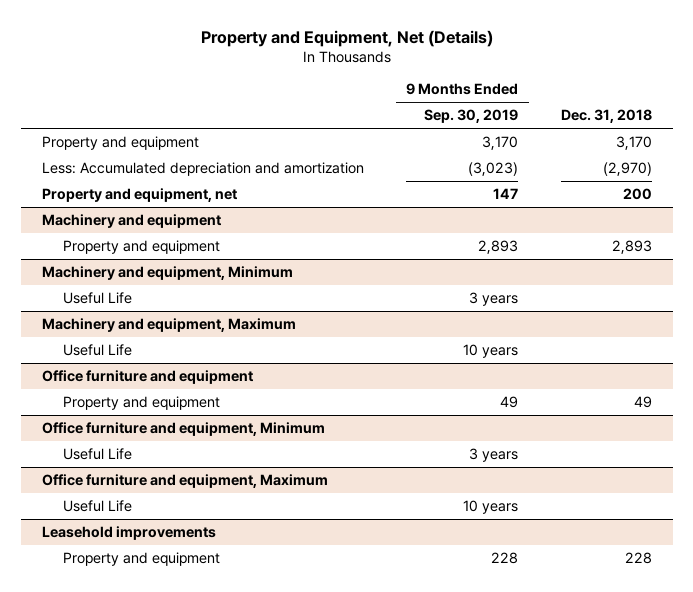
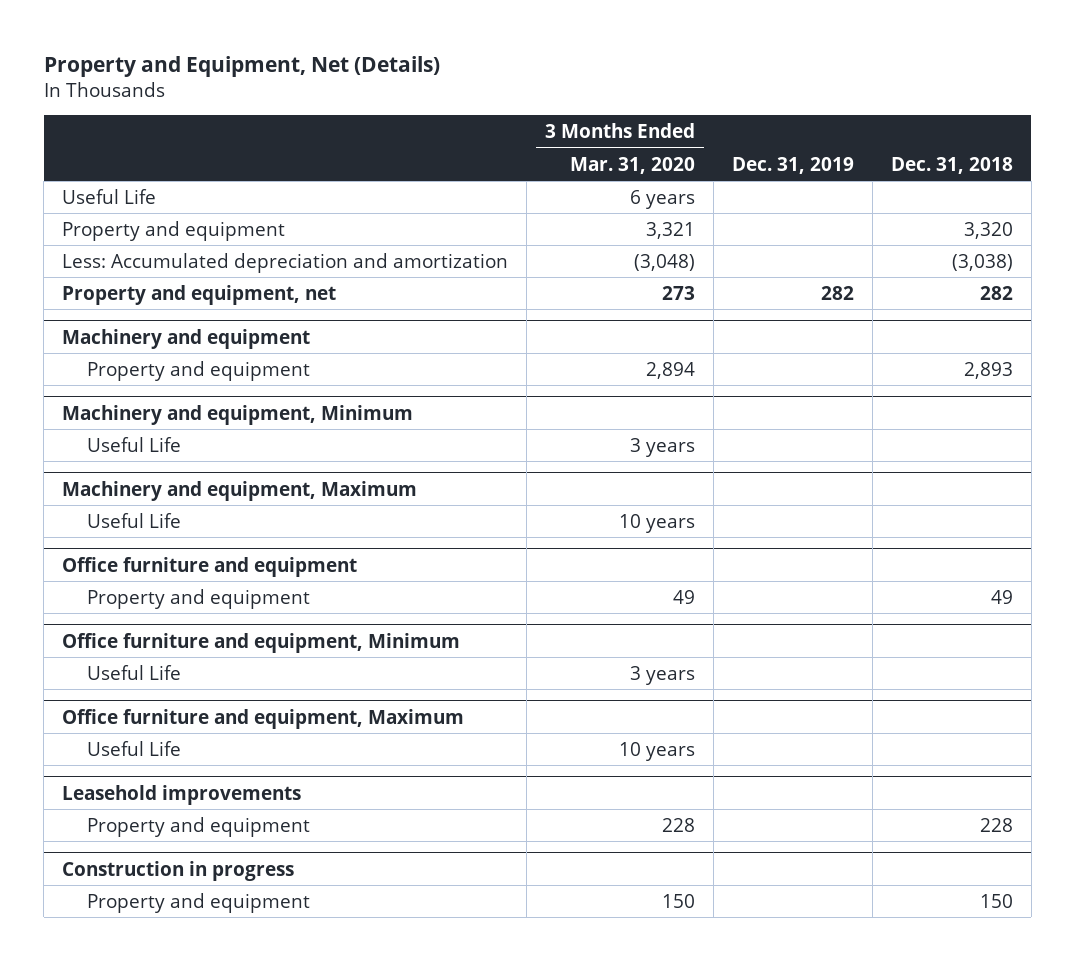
- | 9 Months Ended Sep. 30, 2019 | Dec. 31, 2018
+ | 3 Months Ended Mar. 31, 2020 | Dec. 31, 2019 | Dec. 31, 2018
- Property and equipment | 3,170 | 3,170
- Less: Accumulated depreciation and amortization | (3,023) | (2,970)
- Property and equipment, net | 147 | 200
+ Useful Life | 6 years | |
+ Property and equipment | 3,321 | | 3,320
+ Less: Accumulated depreciation and amortization | (3,048) | | (3,038)
+ Property and equipment, net | 273 | 282 | 282
+ Construction in progress
+ Property and equipment | 150 | | 150

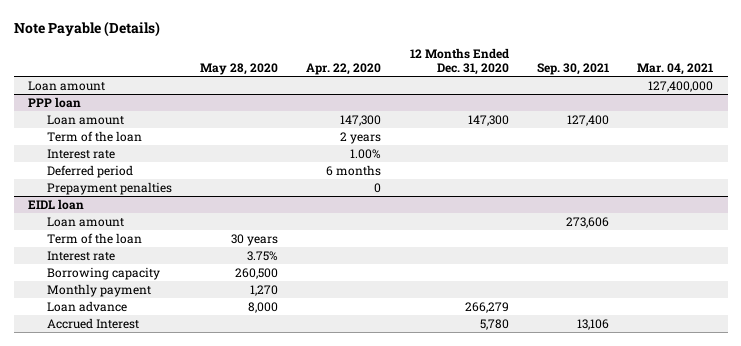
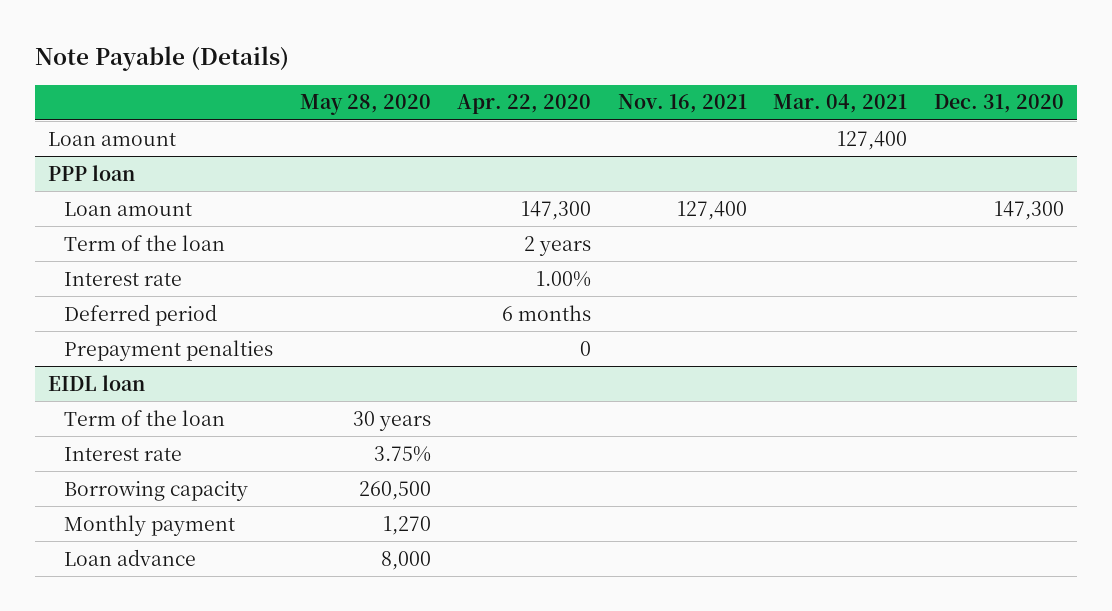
- | May 28, 2020 | Apr. 22, 2020 | 12 Months Ended Dec. 31, 2020 | Sep. 30, 2021 | Mar. 04, 2021
+ | May 28, 2020 | Apr. 22, 2020 | Nov. 16, 2021 | Mar. 04, 2021 | Dec. 31, 2020
- Loan amount | | | | | 127,400,000
+ Loan amount | | | | 127,400 |
@ EIDL loan
- Loan amount | | | | 273,606 |
- Accrued Interest | | | 5,780 | 13,106 |

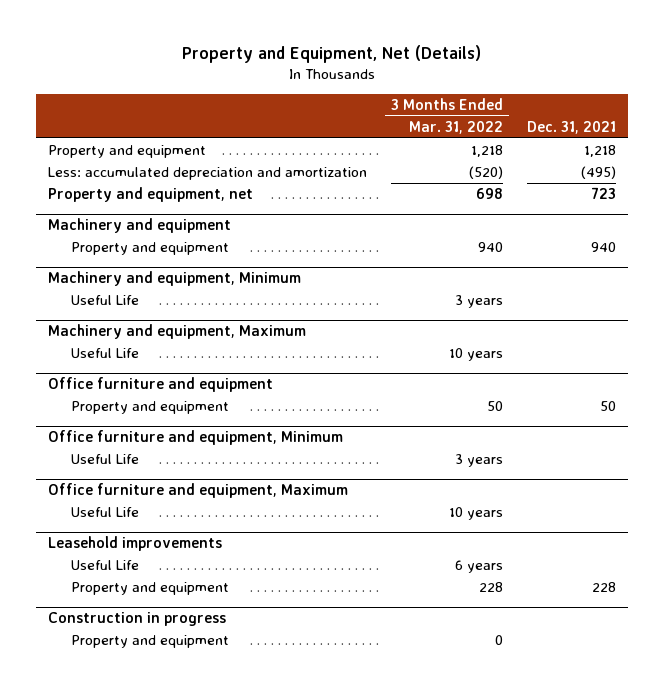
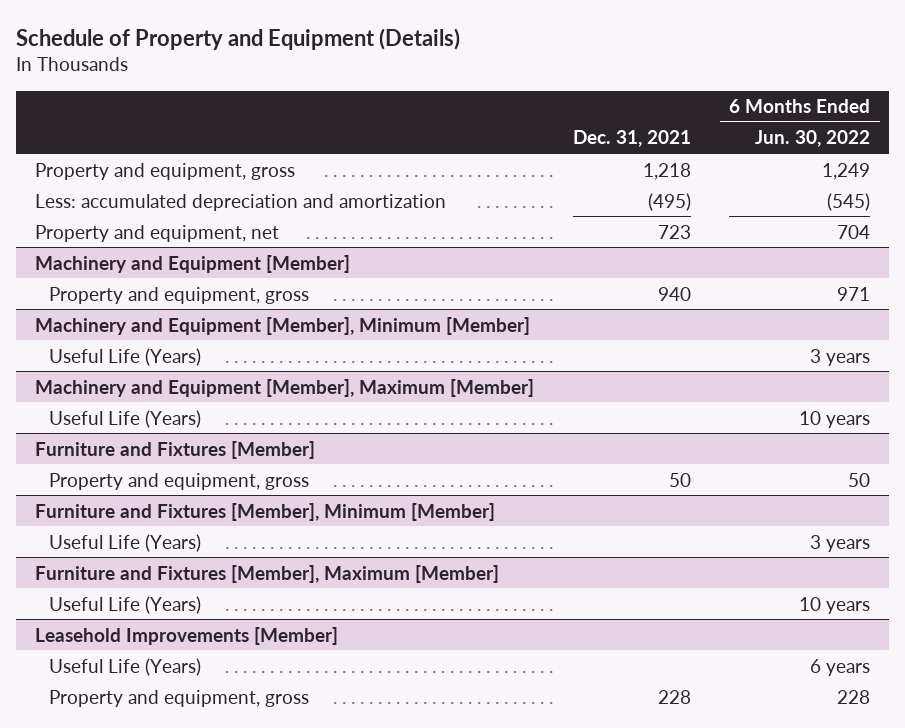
- Property and Equipment, Net (Details)
+ Schedule of Property and Equipment (Details)
- | 3 Months Ended Mar. 31, 2022 | Dec. 31, 2021
+ | Dec. 31, 2021 | 6 Months Ended Jun. 30, 2022
- Property and equipment | 1,218 | 1,218
+ Property and equipment, gross | 1,218 | 1,249
- Machinery and equipment
- Property and equipment | 940 | 940
- Machinery and equipment, Minimum
- Useful Life | 3 years |
- Machinery and equipment, Maximum
- Useful Life | 10 years |
- Office furniture and equipment
- Property and equipment | 50 | 50
- Office furniture and equipment, Minimum
- Useful Life | 3 years |
- Office furniture and equipment, Maximum
- Useful Life | 10 years |
- Leasehold improvements
- Useful Life | 6 years |
- Property and equipment | 228 | 228
- Construction in progress
- Property and equipment | 0 |
+ Machinery and Equipment [Member]
+ Property and equipment, gross | 940 | 971
+ Machinery and Equipment [Member], Minimum [Member]
+ Useful Life (Years) | | 3 years
+ Machinery and Equipment [Member], Maximum [Member]
+ Useful Life (Years) | | 10 years
+ Furniture and Fixtures [Member]
+ Property and equipment, gross | 50 | 50
+ Furniture and Fixtures [Member], Minimum [Member]
+ Useful Life (Years) | | 3 years
+ Furniture and Fixtures [Member], Maximum [Member]
+ Useful Life (Years) | | 10 years
+ Leasehold Improvements [Member]
+ Useful Life (Years) | | 6 years
+ Property and equipment, gross | 228 | 228

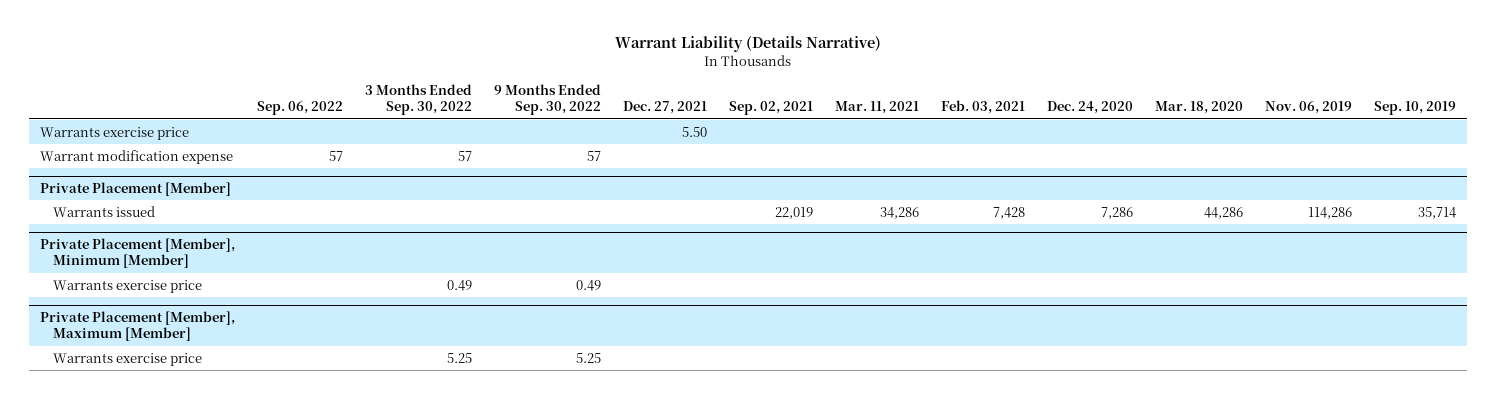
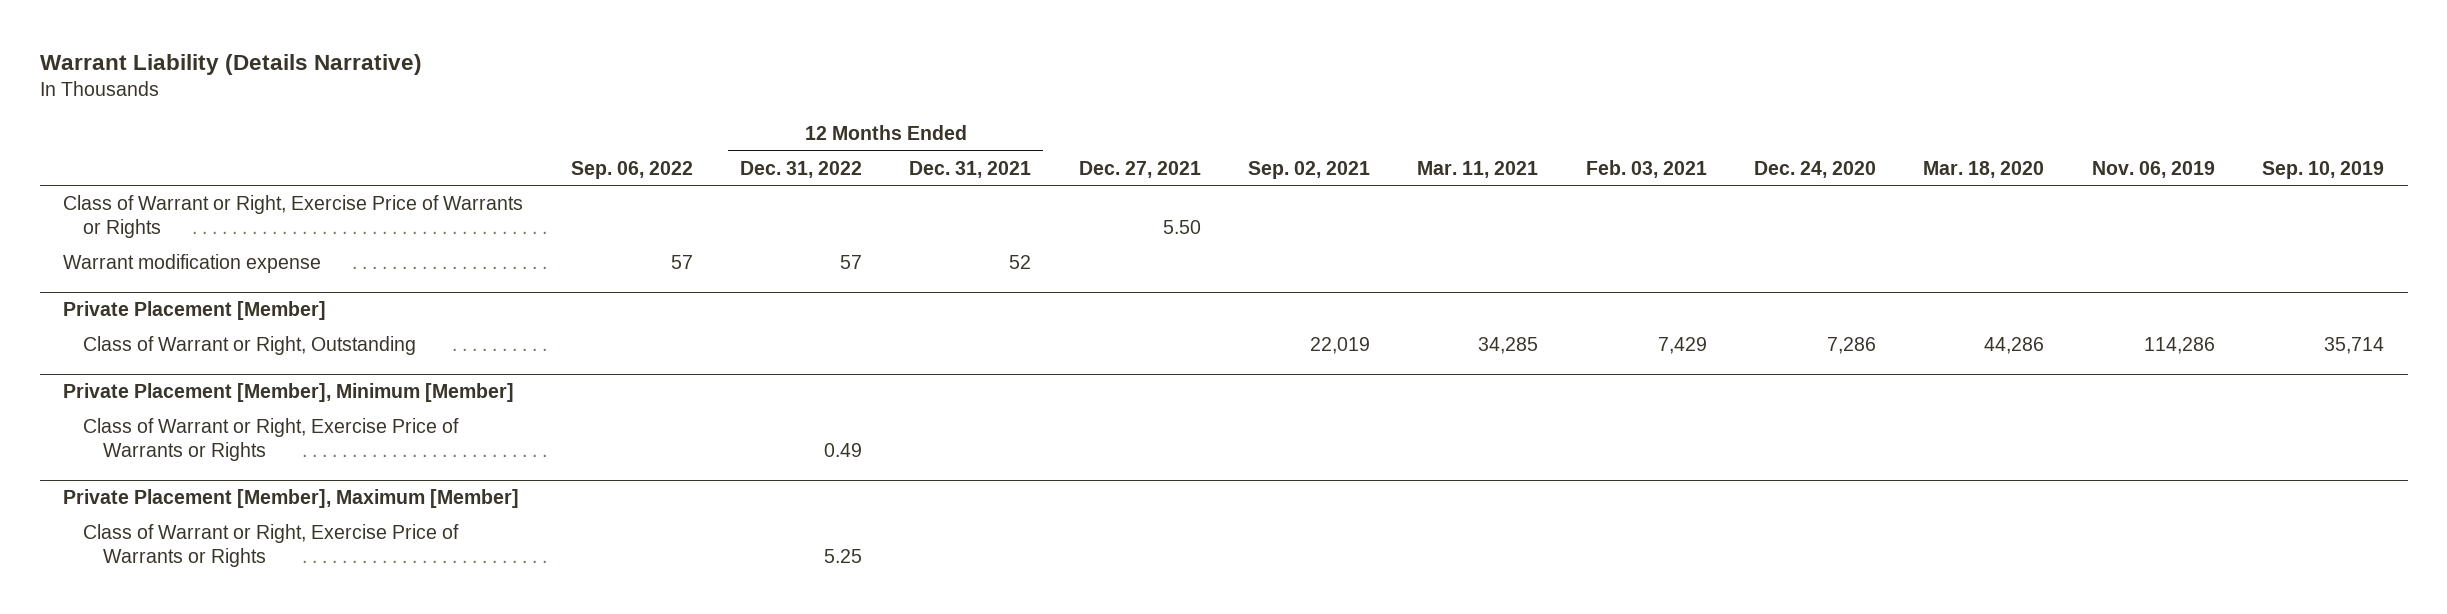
- | Sep. 06, 2022 | 3 Months Ended Sep. 30, 2022 | 9 Months Ended Sep. 30, 2022 | Dec. 27, 2021 | Sep. 02, 2021 | Mar. 11, 2021 | Feb. 03, 2021 | Dec. 24, 2020 | Mar. 18, 2020 | Nov. 06, 2019 | Sep. 10, 2019
+ | Sep. 06, 2022 | 12 Months Ended Dec. 31, 2022 | 12 Months Ended Dec. 31, 2021 | Dec. 27, 2021 | Sep. 02, 2021 | Mar. 11, 2021 | Feb. 03, 2021 | Dec. 24, 2020 | Mar. 18, 2020 | Nov. 06, 2019 | Sep. 10, 2019
- Warrants exercise price | | | | 5.50 | | | | | | |
+ Class of Warrant or Right, Exercise Price of Warrants or Rights | | | | 5.50 | | | | | | |
@ Private Placement [Member]
- Warrants issued | | | | | 22,019 | 34,286 | 7,428 | 7,286 | 44,286 | 114,286 | 35,714
+ Class of Warrant or Right, Outstanding | | | | | 22,019 | 34,285 | 7,429 | 7,286 | 44,286 | 114,286 | 35,714
@ Private Placement [Member], Minimum [Member]
- Warrants exercise price | | 0.49 | 0.49 | | | | | | | |
+ Class of Warrant or Right, Exercise Price of Warrants or Rights | | 0.49 | | | | | | | | |
@ Private Placement [Member], Maximum [Member]
- Warrants exercise price | | 5.25 | 5.25 | | | | | | | |
+ Class of Warrant or Right, Exercise Price of Warrants or Rights | | 5.25 | | | | | | | | |

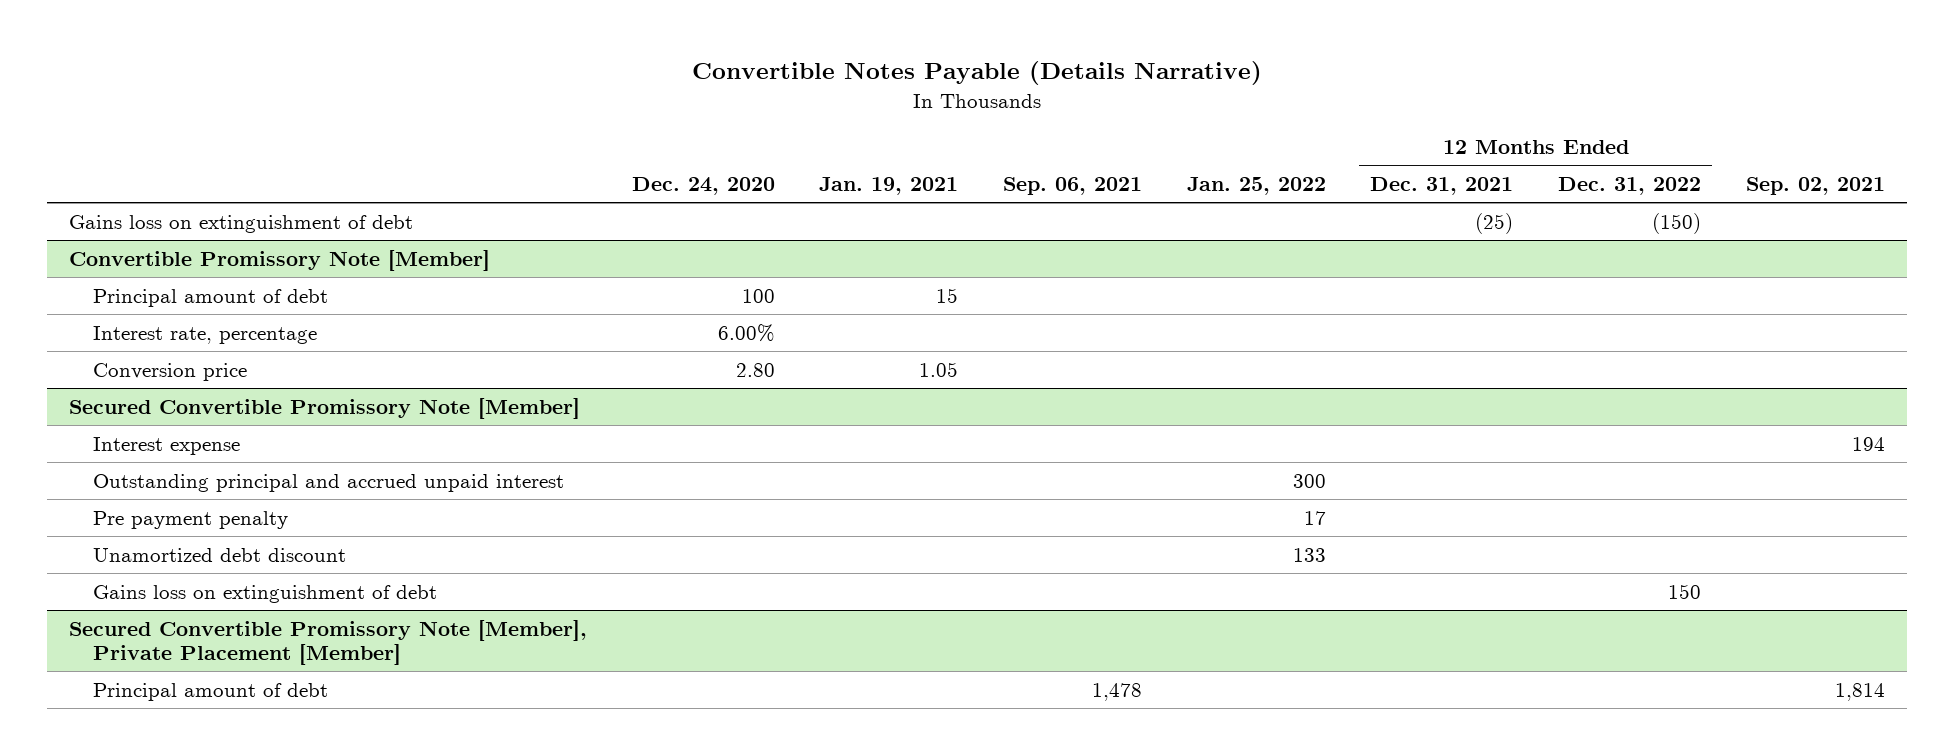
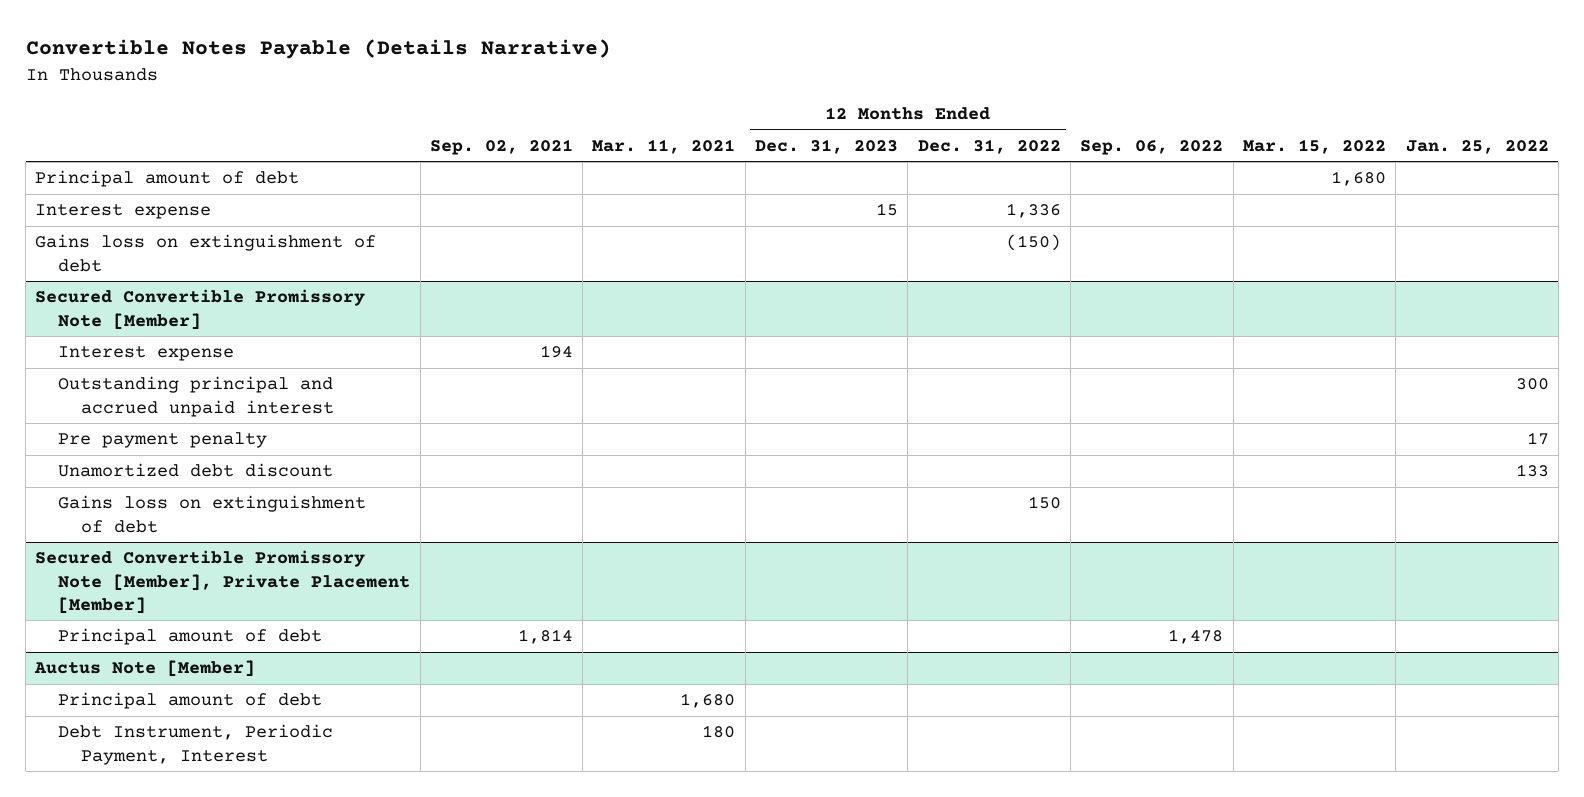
- | Dec. 24, 2020 | Jan. 19, 2021 | Sep. 06, 2021 | Jan. 25, 2022 | 12 Months Ended Dec. 31, 2021 | 12 Months Ended Dec. 31, 2022 | Sep. 02, 2021
+ | Sep. 02, 2021 | Mar. 11, 2021 | 12 Months Ended Dec. 31, 2023 | 12 Months Ended Dec. 31, 2022 | Sep. 06, 2022 | Mar. 15, 2022 | Jan. 25, 2022
+ Principal amount of debt | | | | | | 1,680 |
+ Interest expense | | | 15 | 1,336 | | |
- Convertible Promissory Note [Member]
- Principal amount of debt | 100 | 15 | | | | |
- Interest rate, percentage | 6.00% | | | | | |
- Conversion price | 2.80 | 1.05 | | | | |
+ Auctus Note [Member]
+ Principal amount of debt | | 1,680 | | | | |
+ Debt Instrument, Periodic Payment, Interest | | 180 | | | | |

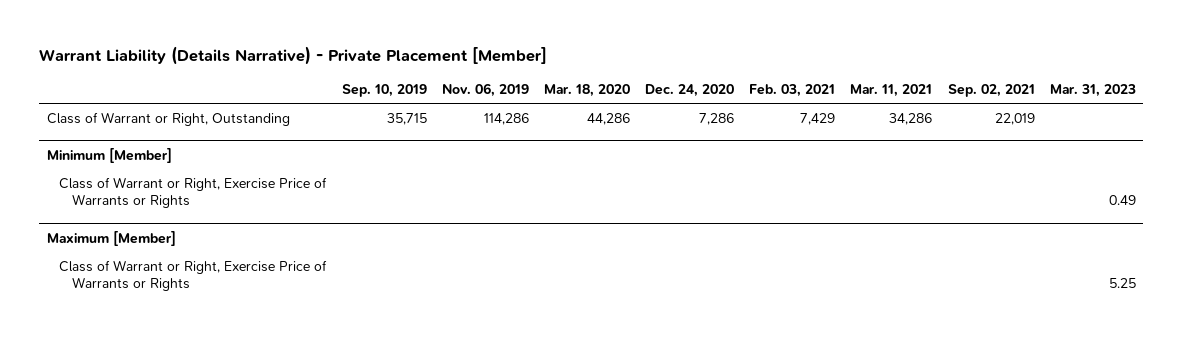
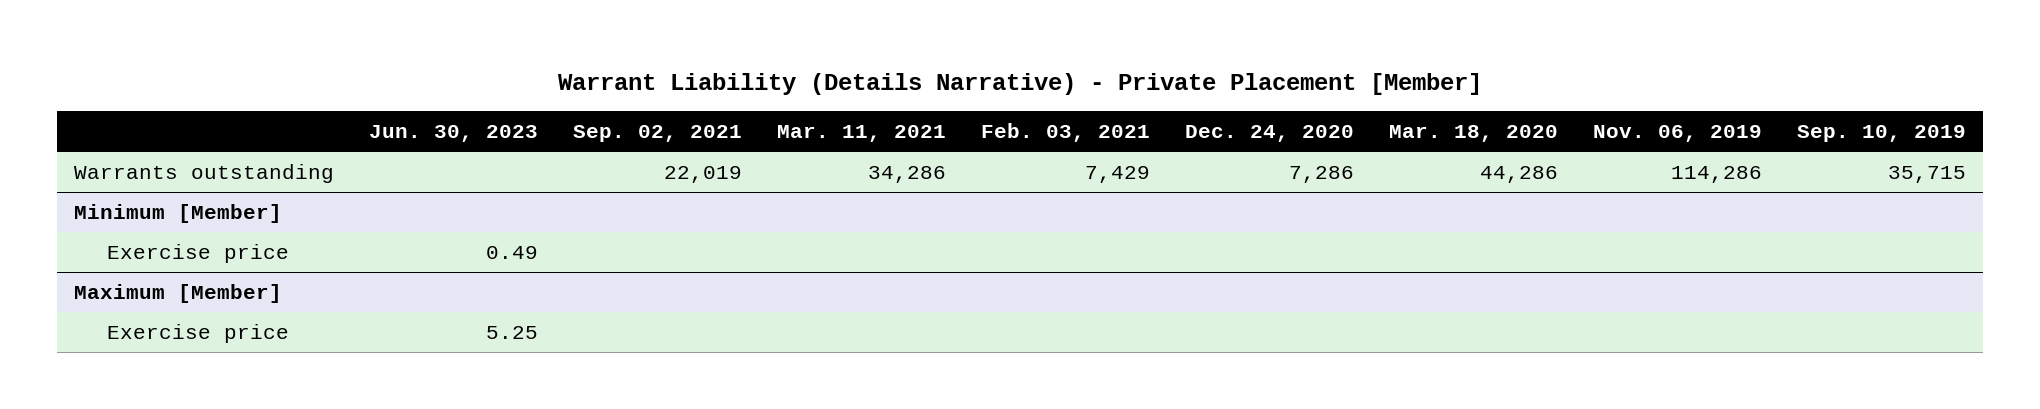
- | Sep. 10, 2019 | Nov. 06, 2019 | Mar. 18, 2020 | Dec. 24, 2020 | Feb. 03, 2021 | Mar. 11, 2021 | Sep. 02, 2021 | Mar. 31, 2023
+ | Jun. 30, 2023 | Sep. 02, 2021 | Mar. 11, 2021 | Feb. 03, 2021 | Dec. 24, 2020 | Mar. 18, 2020 | Nov. 06, 2019 | Sep. 10, 2019
- Class of Warrant or Right, Outstanding | 35,715 | 114,286 | 44,286 | 7,286 | 7,429 | 34,286 | 22,019 |
+ Warrants outstanding | | 22,019 | 34,286 | 7,429 | 7,286 | 44,286 | 114,286 | 35,715
@ Minimum [Member]
- Class of Warrant or Right, Exercise Price of Warrants or Rights | | | | | | | | 0.49
+ Exercise price | 0.49 | | | | | | |
@ Maximum [Member]
- Class of Warrant or Right, Exercise Price of Warrants or Rights | | | | | | | | 5.25
+ Exercise price | 5.25 | | | | | | |

